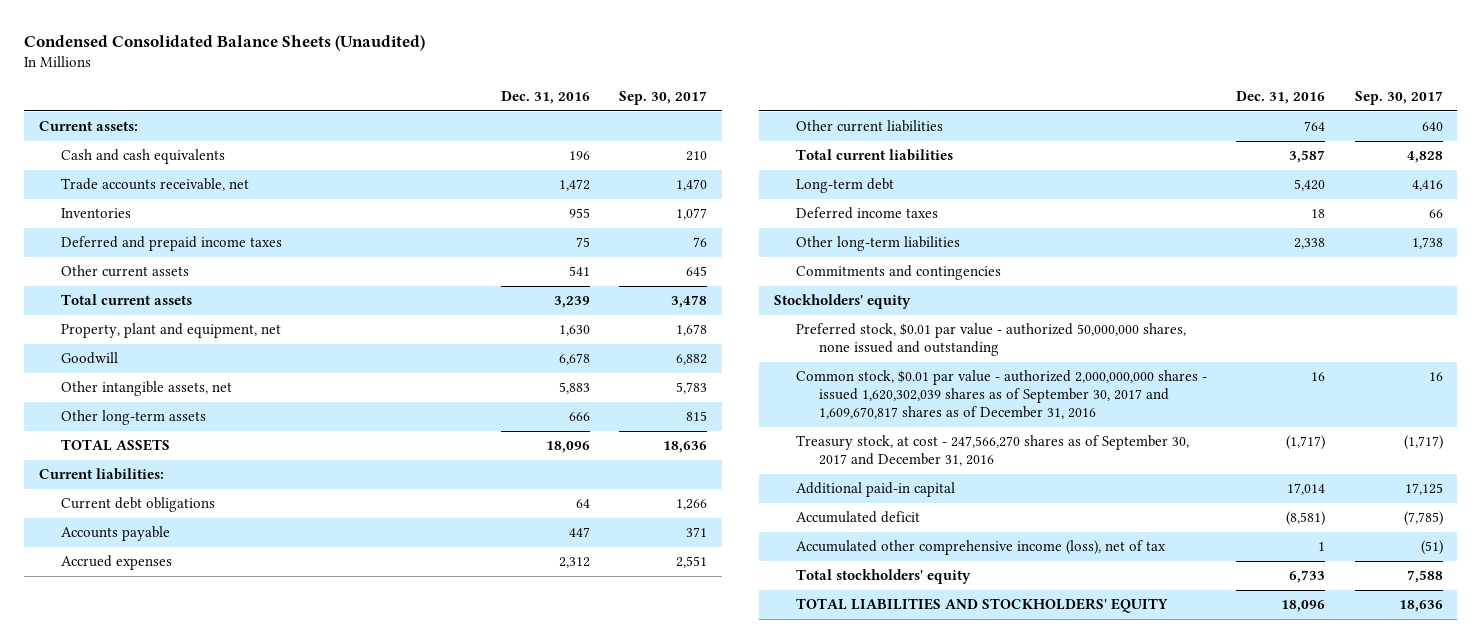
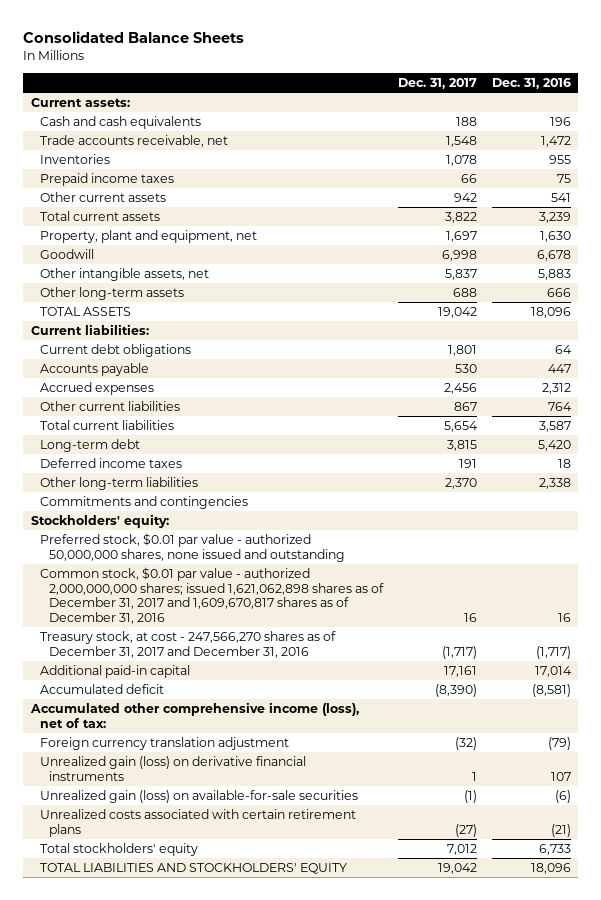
- Condensed Consolidated Balance Sheets (Unaudited)
+ Consolidated Balance Sheets
- | Dec. 31, 2016 | Sep. 30, 2017
+ | Dec. 31, 2017 | Dec. 31, 2016
- Deferred and prepaid income taxes | 75 | 76
+ Prepaid income taxes | 66 | 75
- Stockholders' equity
+ Stockholders' equity:
- Common stock, $0.01 par value - authorized 2,000,000,000 shares - issued 1,620,302,039 shares as of September 30, 2017 and 1,609,670,817 shares as of December 31, 2016 | 16 | 16
- Treasury stock, at cost - 247,566,270 shares as of September 30, 2017 and December 31, 2016 | (1,717) | (1,717)
+ Common stock, $0.01 par value - authorized 2,000,000,000 shares; issued 1,621,062,898 shares as of December 31, 2017 and 1,609,670,817 shares as of December 31, 2016 | 16 | 16
+ Treasury stock, at cost - 247,566,270 shares as of December 31, 2017 and December 31, 2016 | (1,717) | (1,717)
- Accumulated other comprehensive income (loss), net of tax | 1 | (51)
+ Accumulated other comprehensive income (loss), net of tax:
+ Foreign currency translation adjustment | (32) | (79)
+ Unrealized gain (loss) on derivative financial instruments | 1 | 107
+ Unrealized gain (loss) on available-for-sale securities | (1) | (6)
+ Unrealized costs associated with certain retirement plans | (27) | (21)

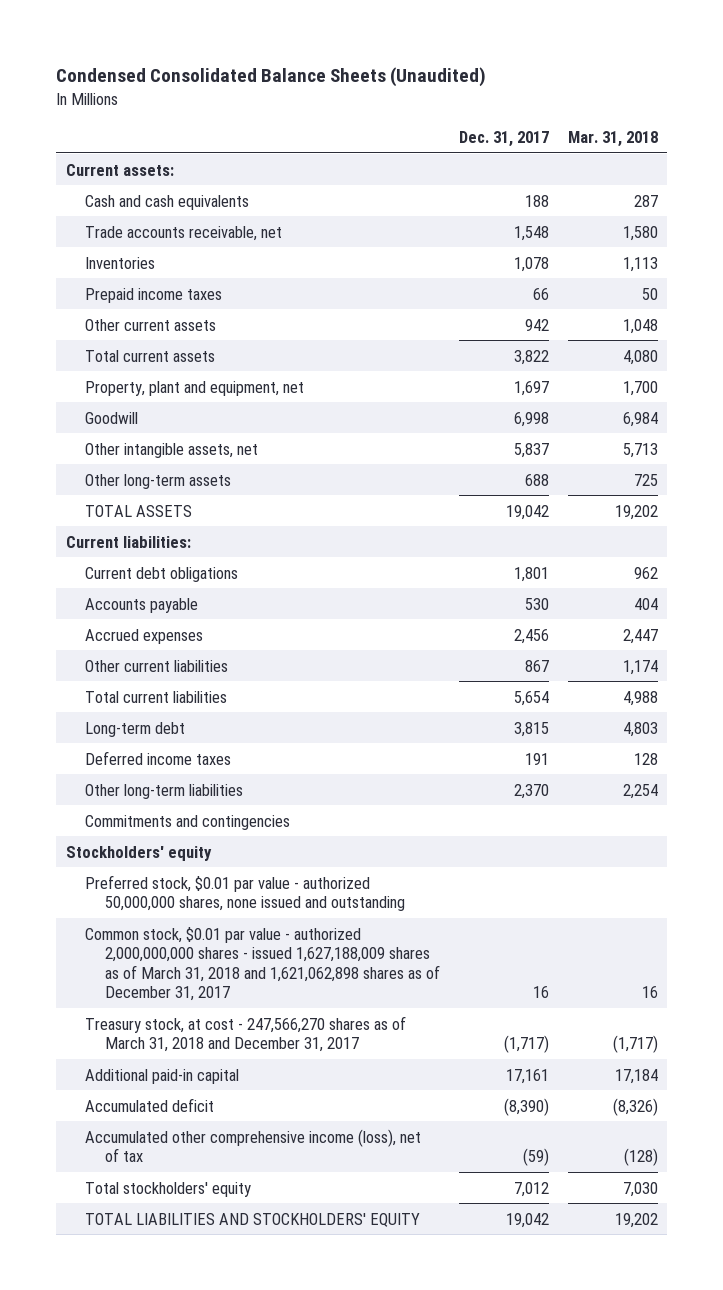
- Consolidated Balance Sheets
+ Condensed Consolidated Balance Sheets (Unaudited)
- | Dec. 31, 2017 | Dec. 31, 2016
+ | Dec. 31, 2017 | Mar. 31, 2018
- Stockholders' equity:
+ Stockholders' equity
- Common stock, $0.01 par value - authorized 2,000,000,000 shares; issued 1,621,062,898 shares as of December 31, 2017 and 1,609,670,817 shares as of December 31, 2016 | 16 | 16
- Treasury stock, at cost - 247,566,270 shares as of December 31, 2017 and December 31, 2016 | (1,717) | (1,717)
+ Common stock, $0.01 par value - authorized 2,000,000,000 shares - issued 1,627,188,009 shares as of March 31, 2018 and 1,621,062,898 shares as of December 31, 2017 | 16 | 16
+ Treasury stock, at cost - 247,566,270 shares as of March 31, 2018 and December 31, 2017 | (1,717) | (1,717)
- Accumulated other comprehensive income (loss), net of tax:
- Foreign currency translation adjustment | (32) | (79)
- Unrealized gain (loss) on derivative financial instruments | 1 | 107
- Unrealized gain (loss) on available-for-sale securities | (1) | (6)
- Unrealized costs associated with certain retirement plans | (27) | (21)
+ Accumulated other comprehensive income (loss), net of tax | (59) | (128)

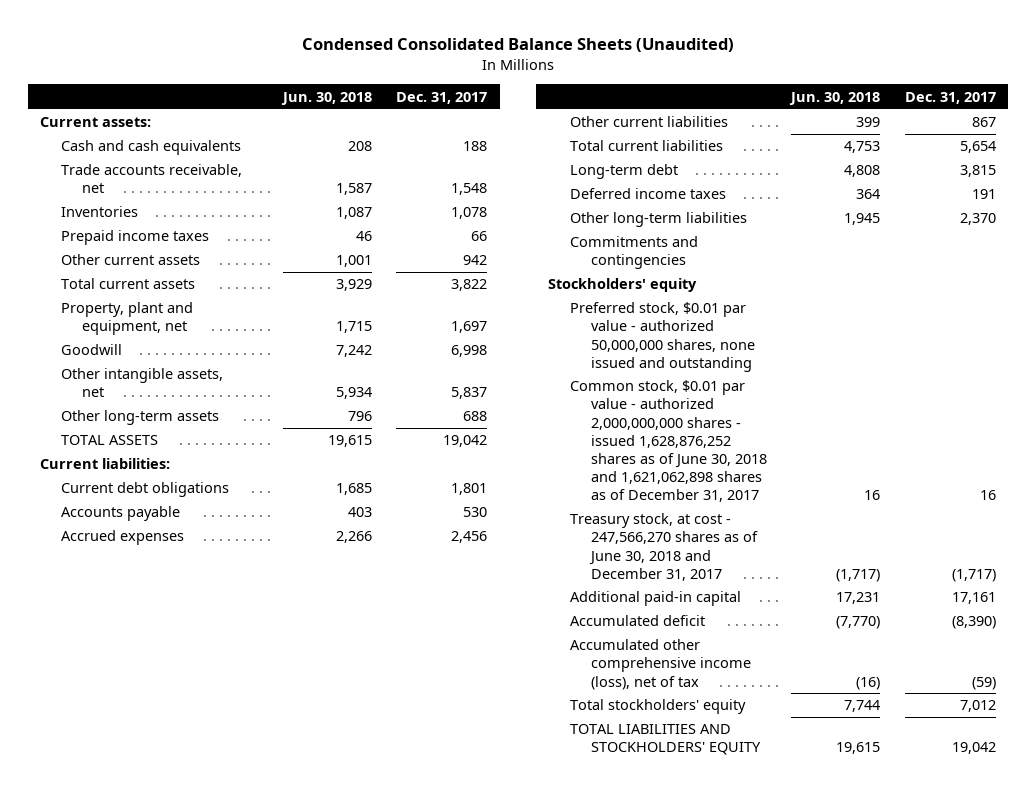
- | Dec. 31, 2017 | Mar. 31, 2018
+ | Jun. 30, 2018 | Dec. 31, 2017
- Common stock, $0.01 par value - authorized 2,000,000,000 shares - issued 1,627,188,009 shares as of March 31, 2018 and 1,621,062,898 shares as of December 31, 2017 | 16 | 16
- Treasury stock, at cost - 247,566,270 shares as of March 31, 2018 and December 31, 2017 | (1,717) | (1,717)
+ Common stock, $0.01 par value - authorized 2,000,000,000 shares - issued 1,628,876,252 shares as of June 30, 2018 and 1,621,062,898 shares as of December 31, 2017 | 16 | 16
+ Treasury stock, at cost - 247,566,270 shares as of June 30, 2018 and December 31, 2017 | (1,717) | (1,717)

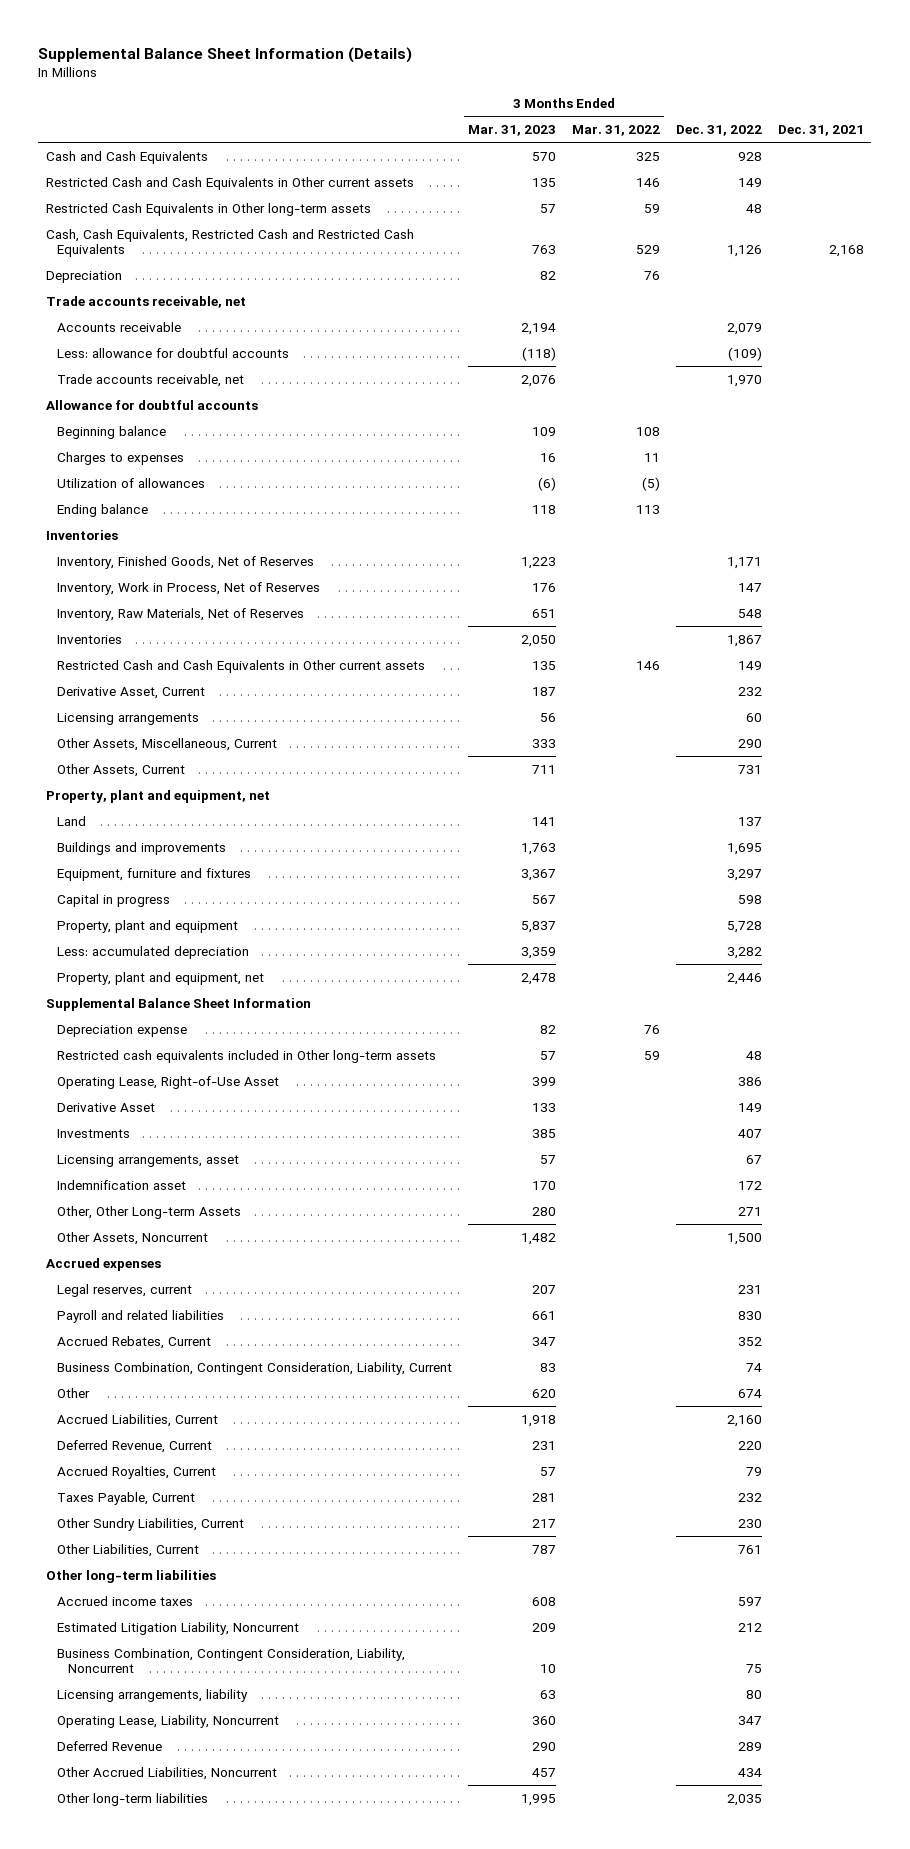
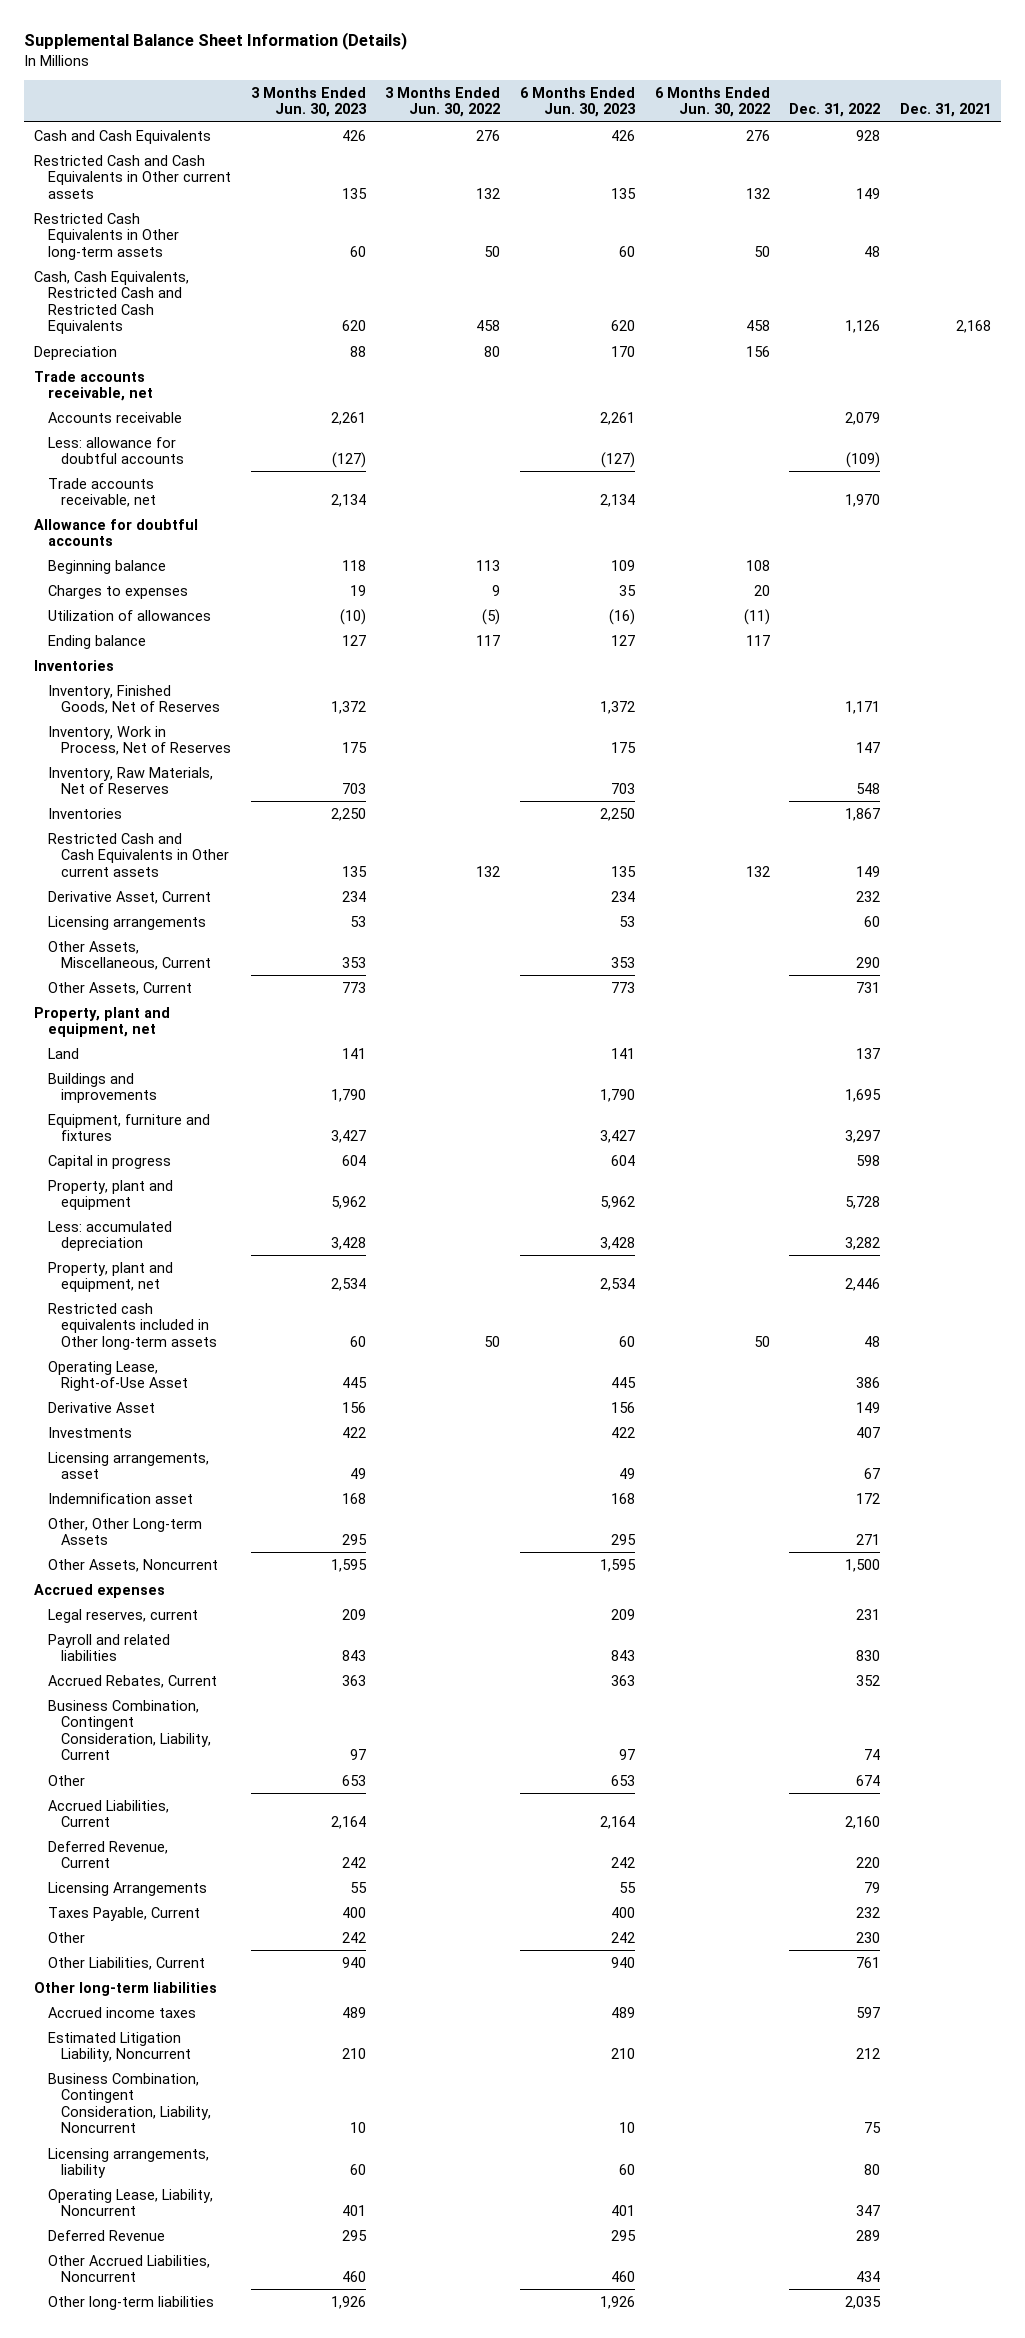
- | 3 Months Ended Mar. 31, 2023 | 3 Months Ended Mar. 31, 2022 | Dec. 31, 2022 | Dec. 31, 2021
+ | 3 Months Ended Jun. 30, 2023 | 3 Months Ended Jun. 30, 2022 | 6 Months Ended Jun. 30, 2023 | 6 Months Ended Jun. 30, 2022 | Dec. 31, 2022 | Dec. 31, 2021
- Supplemental Balance Sheet Information
- Depreciation expense | 82 | 76 | |
- Accrued Royalties, Current | 57 | | 79 |
+ Licensing Arrangements | 55 | | 55 | | 79 |
- Other Sundry Liabilities, Current | 217 | | 230 |
+ Other | 242 | | 242 | | 230 |

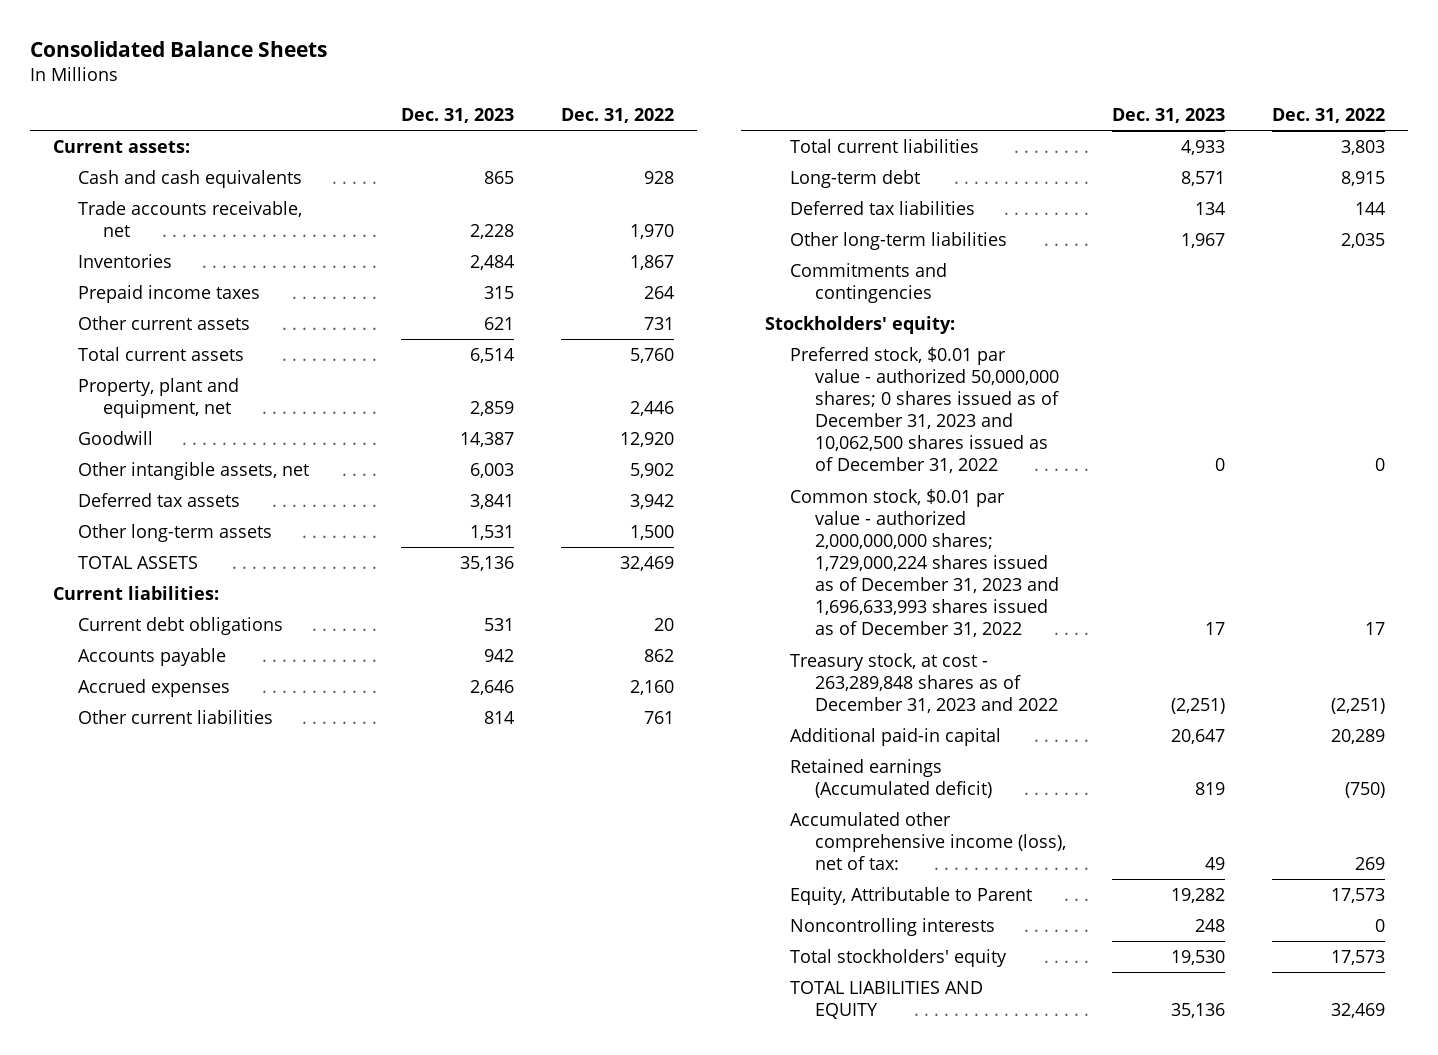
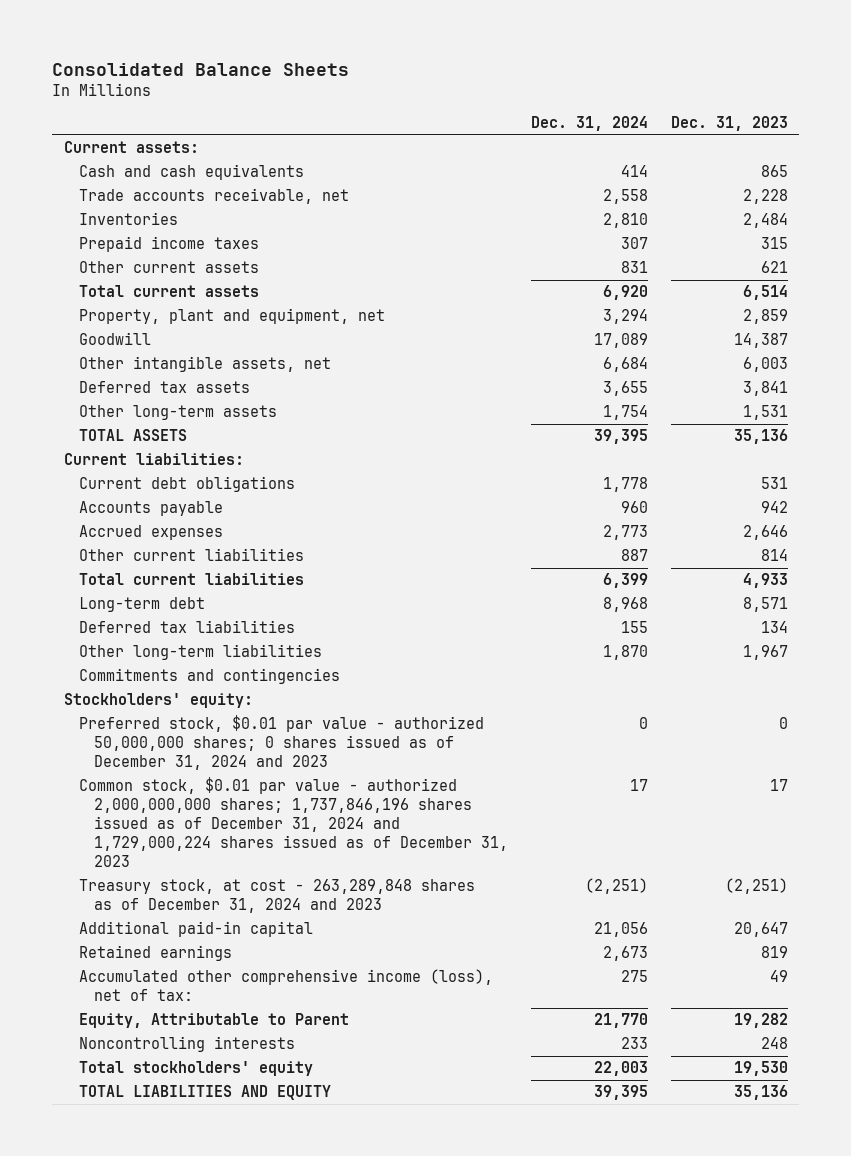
- | Dec. 31, 2023 | Dec. 31, 2022
+ | Dec. 31, 2024 | Dec. 31, 2023
- Preferred stock, $0.01 par value - authorized 50,000,000 shares; 0 shares issued as of December 31, 2023 and 10,062,500 shares issued as of December 31, 2022 | 0 | 0
- Common stock, $0.01 par value - authorized 2,000,000,000 shares; 1,729,000,224 shares issued as of December 31, 2023 and 1,696,633,993 shares issued as of December 31, 2022 | 17 | 17
- Treasury stock, at cost - 263,289,848 shares as of December 31, 2023 and 2022 | (2,251) | (2,251)
+ Preferred stock, $0.01 par value - authorized 50,000,000 shares; 0 shares issued as of December 31, 2024 and 2023 | 0 | 0
+ Common stock, $0.01 par value - authorized 2,000,000,000 shares; 1,737,846,196 shares issued as of December 31, 2024 and 1,729,000,224 shares issued as of December 31, 2023 | 17 | 17
+ Treasury stock, at cost - 263,289,848 shares as of December 31, 2024 and 2023 | (2,251) | (2,251)
- Retained earnings (Accumulated deficit) | 819 | (750)
+ Retained earnings | 2,673 | 819

